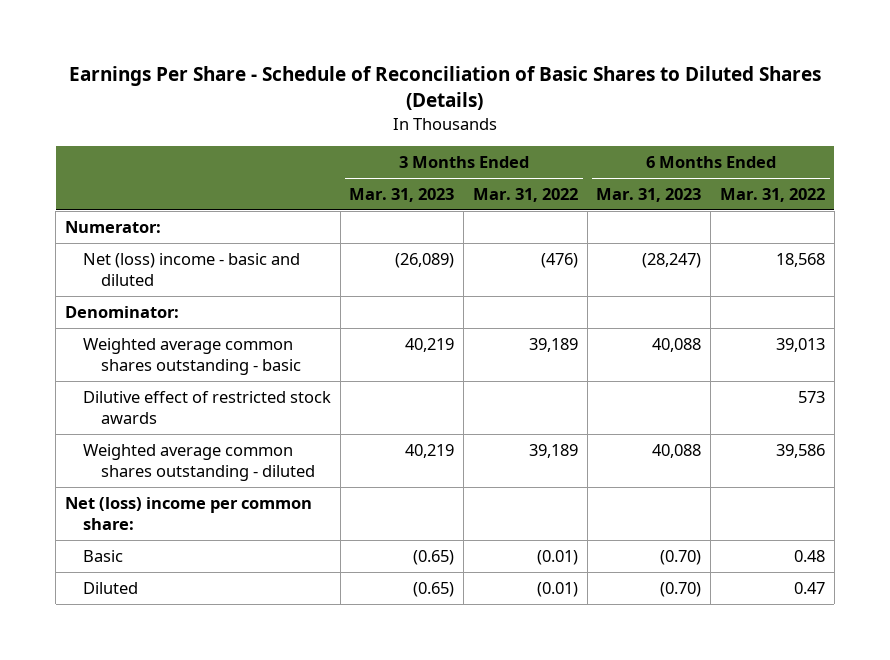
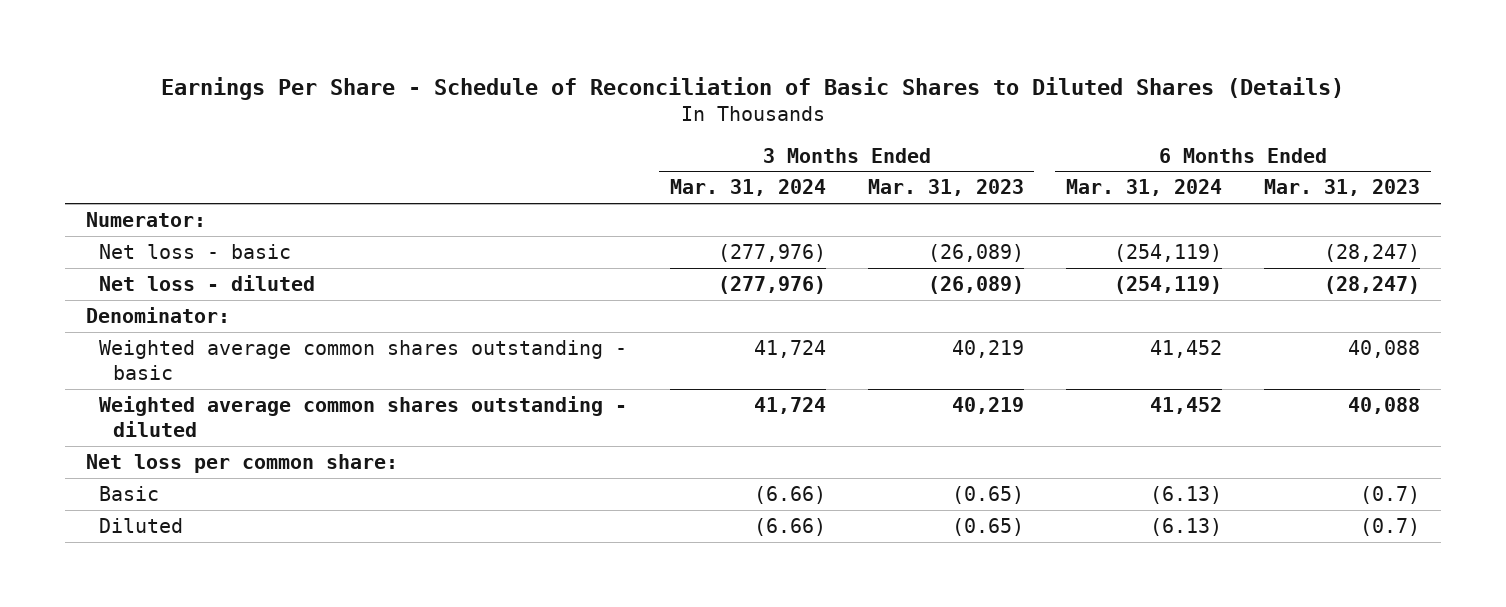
- | 3 Months Ended Mar. 31, 2023 | 3 Months Ended Mar. 31, 2022 | 6 Months Ended Mar. 31, 2023 | 6 Months Ended Mar. 31, 2022
+ | 3 Months Ended Mar. 31, 2024 | 3 Months Ended Mar. 31, 2023 | 6 Months Ended Mar. 31, 2024 | 6 Months Ended Mar. 31, 2023
- Net (loss) income - basic and diluted | (26,089) | (476) | (28,247) | 18,568
+ Net loss - basic | (277,976) | (26,089) | (254,119) | (28,247)
+ Net loss - diluted | (277,976) | (26,089) | (254,119) | (28,247)
- Dilutive effect of restricted stock awards | | | | 573
- Net (loss) income per common share:
- Basic | (0.65) | (0.01) | (0.70) | 0.48
- Diluted | (0.65) | (0.01) | (0.70) | 0.47
+ Net loss per common share:
+ Basic | (6.66) | (0.65) | (6.13) | (0.7)
+ Diluted | (6.66) | (0.65) | (6.13) | (0.7)

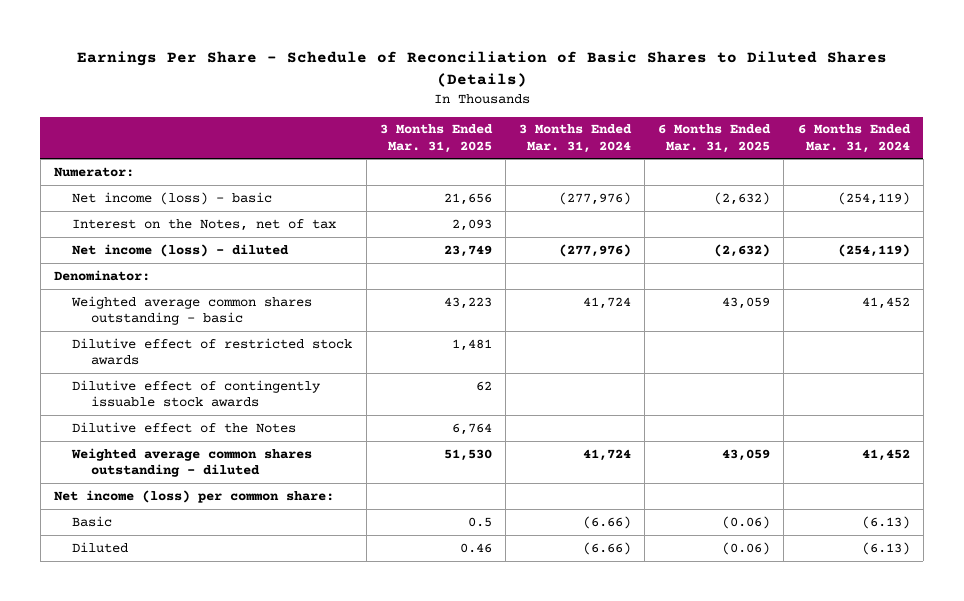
- | 3 Months Ended Mar. 31, 2024 | 3 Months Ended Mar. 31, 2023 | 6 Months Ended Mar. 31, 2024 | 6 Months Ended Mar. 31, 2023
+ | 3 Months Ended Mar. 31, 2025 | 3 Months Ended Mar. 31, 2024 | 6 Months Ended Mar. 31, 2025 | 6 Months Ended Mar. 31, 2024
- Net loss - basic | (277,976) | (26,089) | (254,119) | (28,247)
- Net loss - diluted | (277,976) | (26,089) | (254,119) | (28,247)
+ Net income (loss) - basic | 21,656 | (277,976) | (2,632) | (254,119)
+ Interest on the Notes, net of tax | 2,093 | | |
+ Net income (loss) - diluted | 23,749 | (277,976) | (2,632) | (254,119)
+ Dilutive effect of restricted stock awards | 1,481 | | |
+ Dilutive effect of contingently issuable stock awards | 62 | | |
+ Dilutive effect of the Notes | 6,764 | | |
- Net loss per common share:
+ Net income (loss) per common share:

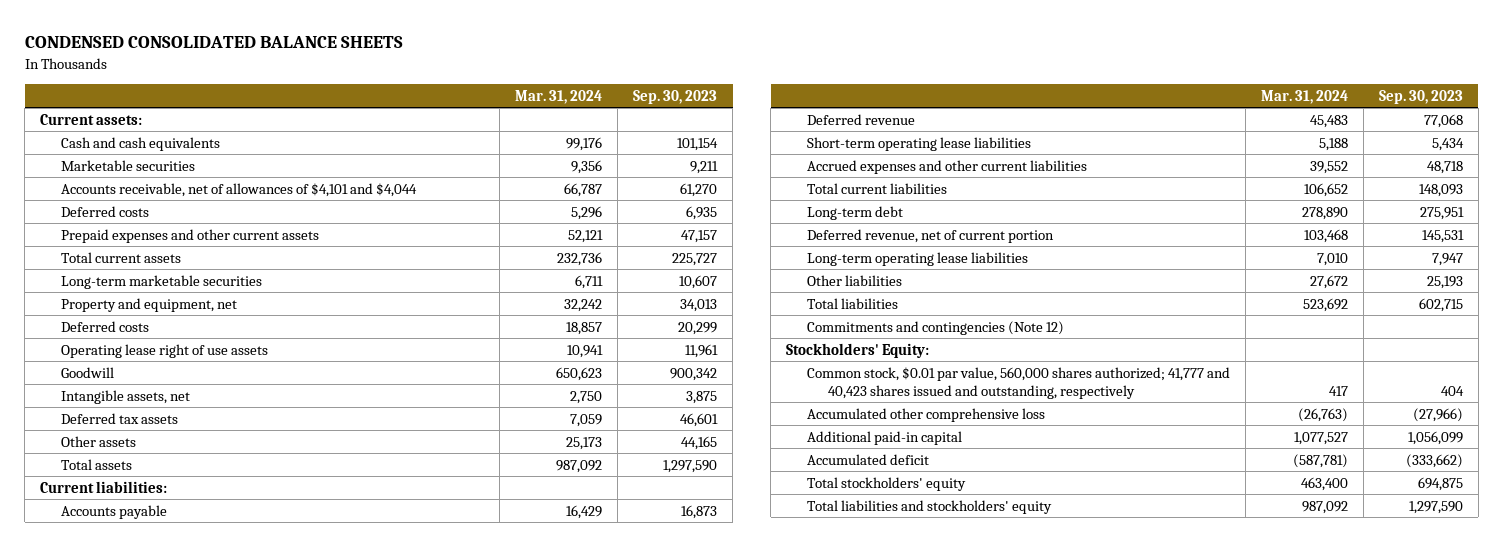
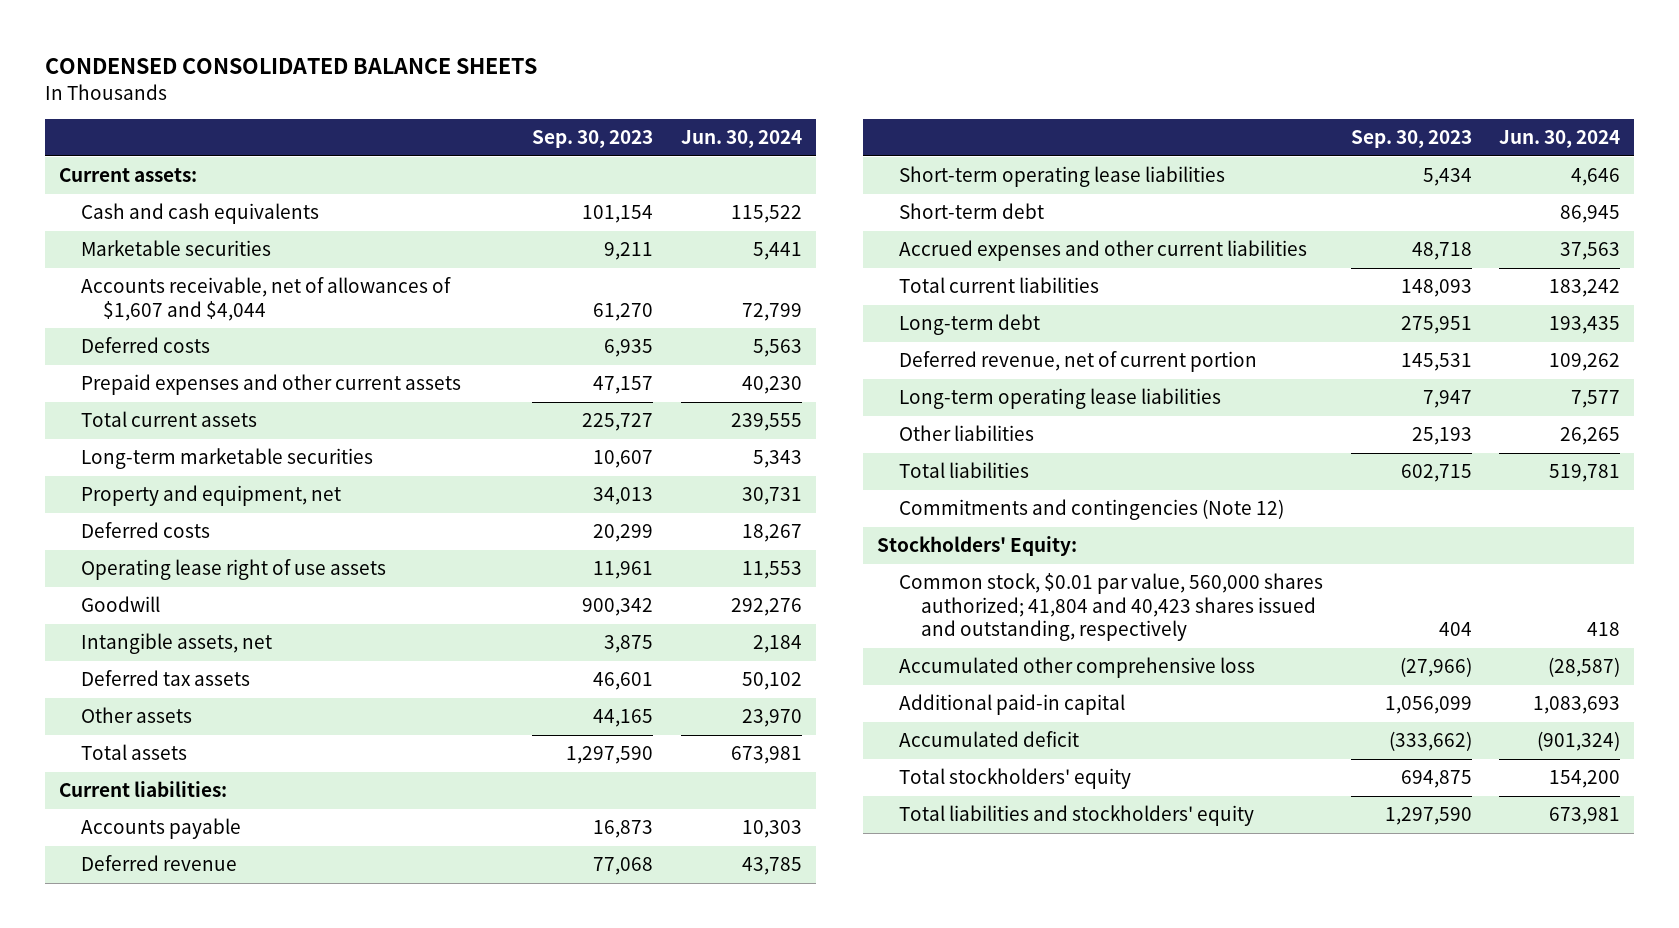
- | Mar. 31, 2024 | Sep. 30, 2023
+ | Sep. 30, 2023 | Jun. 30, 2024
- Accounts receivable, net of allowances of $4,101 and $4,044 | 66,787 | 61,270
+ Accounts receivable, net of allowances of $1,607 and $4,044 | 61,270 | 72,799
+ Short-term debt | | 86,945
- Common stock, $0.01 par value, 560,000 shares authorized; 41,777 and 40,423 shares issued and outstanding, respectively | 417 | 404
+ Common stock, $0.01 par value, 560,000 shares authorized; 41,804 and 40,423 shares issued and outstanding, respectively | 404 | 418

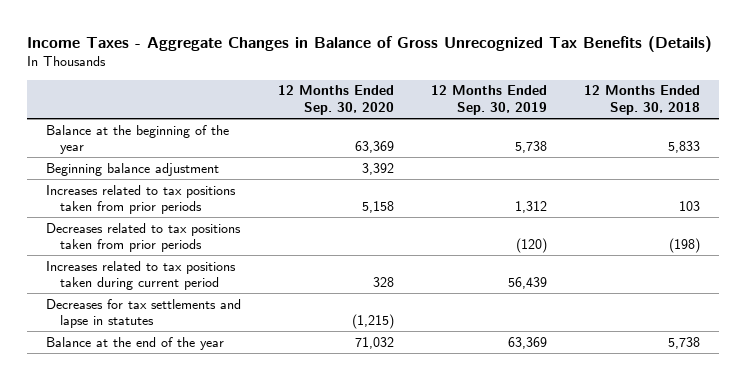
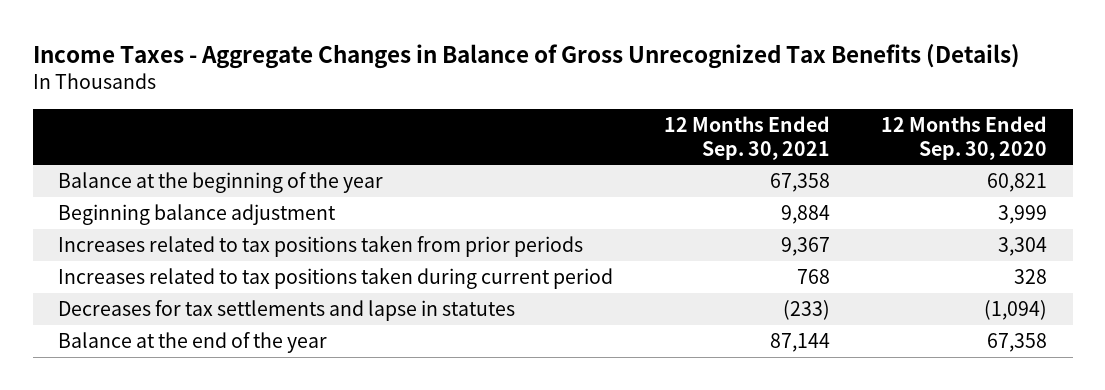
- | 12 Months Ended Sep. 30, 2020 | 12 Months Ended Sep. 30, 2019 | 12 Months Ended Sep. 30, 2018
+ | 12 Months Ended Sep. 30, 2021 | 12 Months Ended Sep. 30, 2020
- Balance at the beginning of the year | 63,369 | 5,738 | 5,833
- Beginning balance adjustment | 3,392 | |
- Increases related to tax positions taken from prior periods | 5,158 | 1,312 | 103
- Decreases related to tax positions taken from prior periods | | (120) | (198)
+ Balance at the beginning of the year | 67,358 | 60,821
+ Beginning balance adjustment | 9,884 | 3,999
+ Increases related to tax positions taken from prior periods | 9,367 | 3,304
- Decreases for tax settlements and lapse in statutes | (1,215) | |
- Balance at the end of the year | 71,032 | 63,369 | 5,738
+ Decreases for tax settlements and lapse in statutes | (233) | (1,094)
+ Balance at the end of the year | 87,144 | 67,358

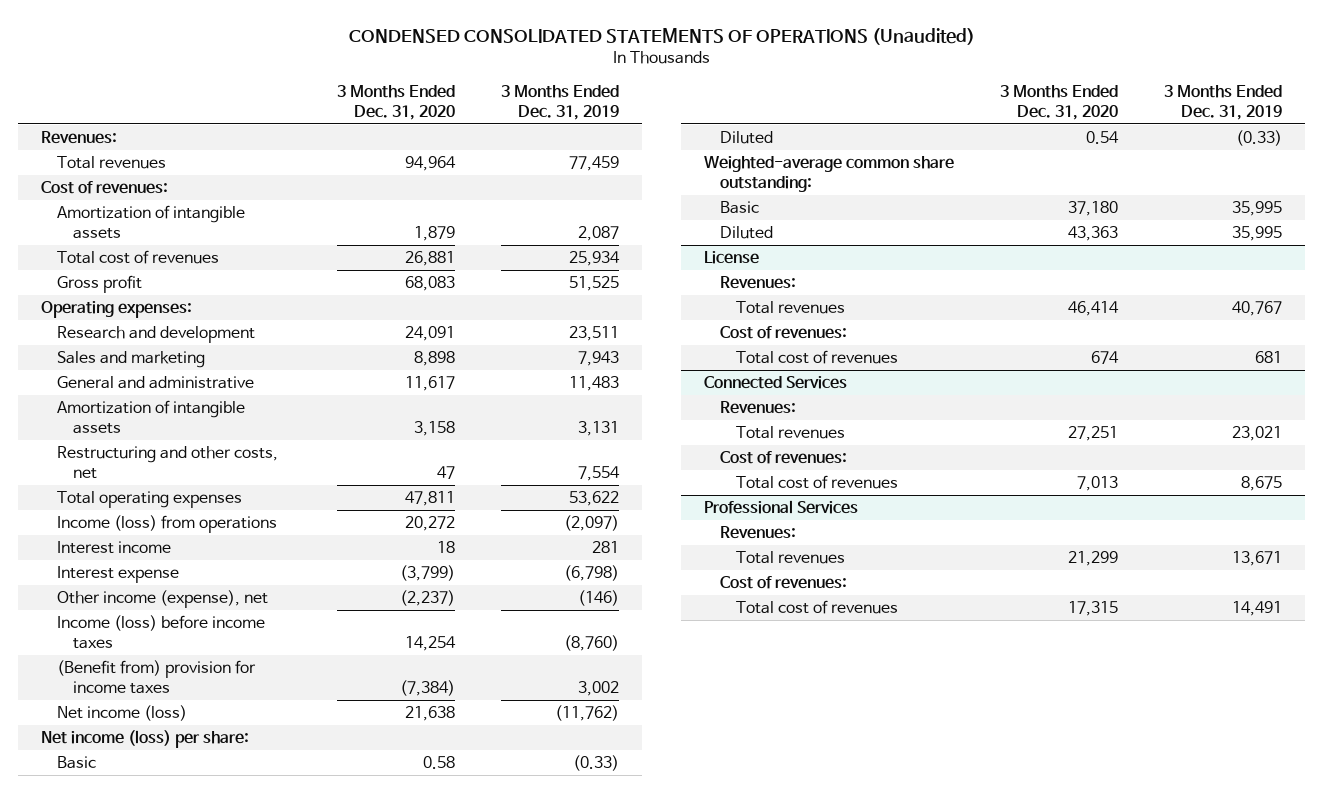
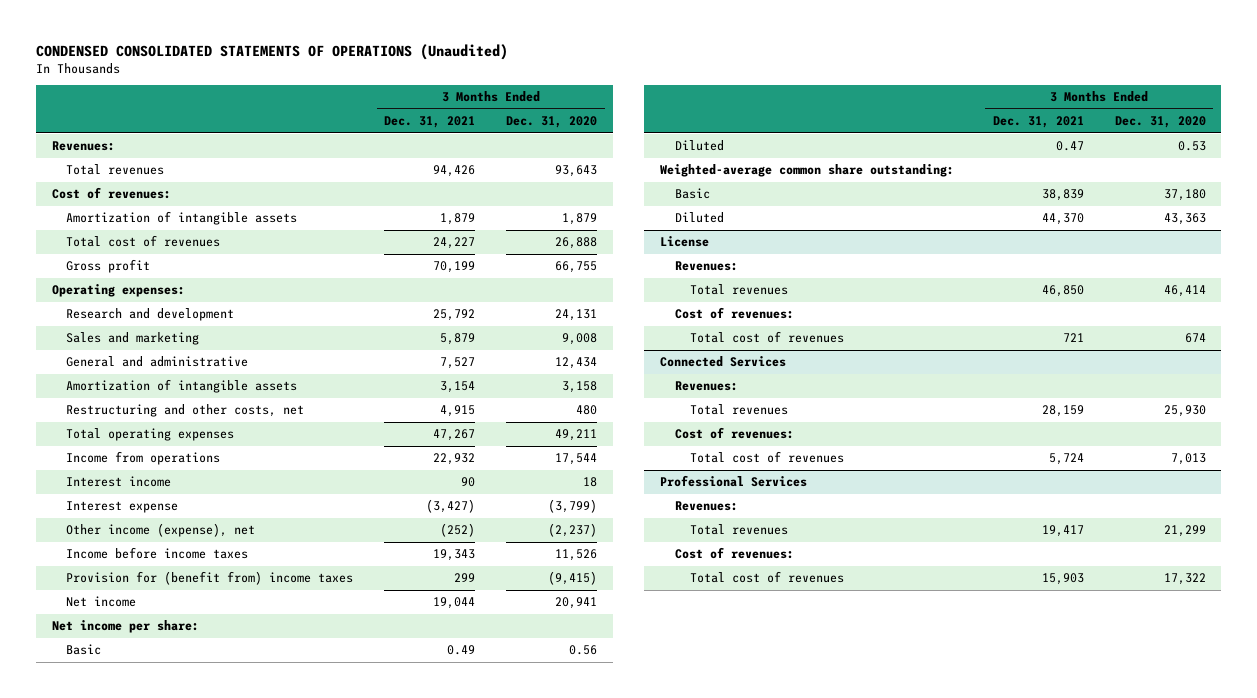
- | 3 Months Ended Dec. 31, 2020 | 3 Months Ended Dec. 31, 2019
+ | 3 Months Ended Dec. 31, 2021 | 3 Months Ended Dec. 31, 2020
- Total revenues | 94,964 | 77,459
+ Total revenues | 94,426 | 93,643
- Total cost of revenues | 26,881 | 25,934
- Gross profit | 68,083 | 51,525
+ Total cost of revenues | 24,227 | 26,888
+ Gross profit | 70,199 | 66,755
- Research and development | 24,091 | 23,511
- Sales and marketing | 8,898 | 7,943
- General and administrative | 11,617 | 11,483
+ Research and development | 25,792 | 24,131
+ Sales and marketing | 5,879 | 9,008
+ General and administrative | 7,527 | 12,434
- Restructuring and other costs, net | 47 | 7,554
- Total operating expenses | 47,811 | 53,622
- Income (loss) from operations | 20,272 | (2,097)
+ Restructuring and other costs, net | 4,915 | 480
+ Total operating expenses | 47,267 | 49,211
+ Income from operations | 22,932 | 17,544
- Income (loss) before income taxes | 14,254 | (8,760)
- (Benefit from) provision for income taxes | (7,384) | 3,002
- Net income (loss) | 21,638 | (11,762)
- Net income (loss) per share:
- Basic | 0.58 | (0.33)
- Diluted | 0.54 | (0.33)
+ Income before income taxes | 19,343 | 11,526
+ Provision for (benefit from) income taxes | 299 | (9,415)
+ Net income | 19,044 | 20,941
+ Net income per share:
+ Basic | 0.49 | 0.56
+ Diluted | 0.47 | 0.53
@ Connected Services
- Total revenues | 27,251 | 23,021
+ Total revenues | 28,159 | 25,930
@ Professional Services
- Total cost of revenues | 17,315 | 14,491
+ Total cost of revenues | 15,903 | 17,322

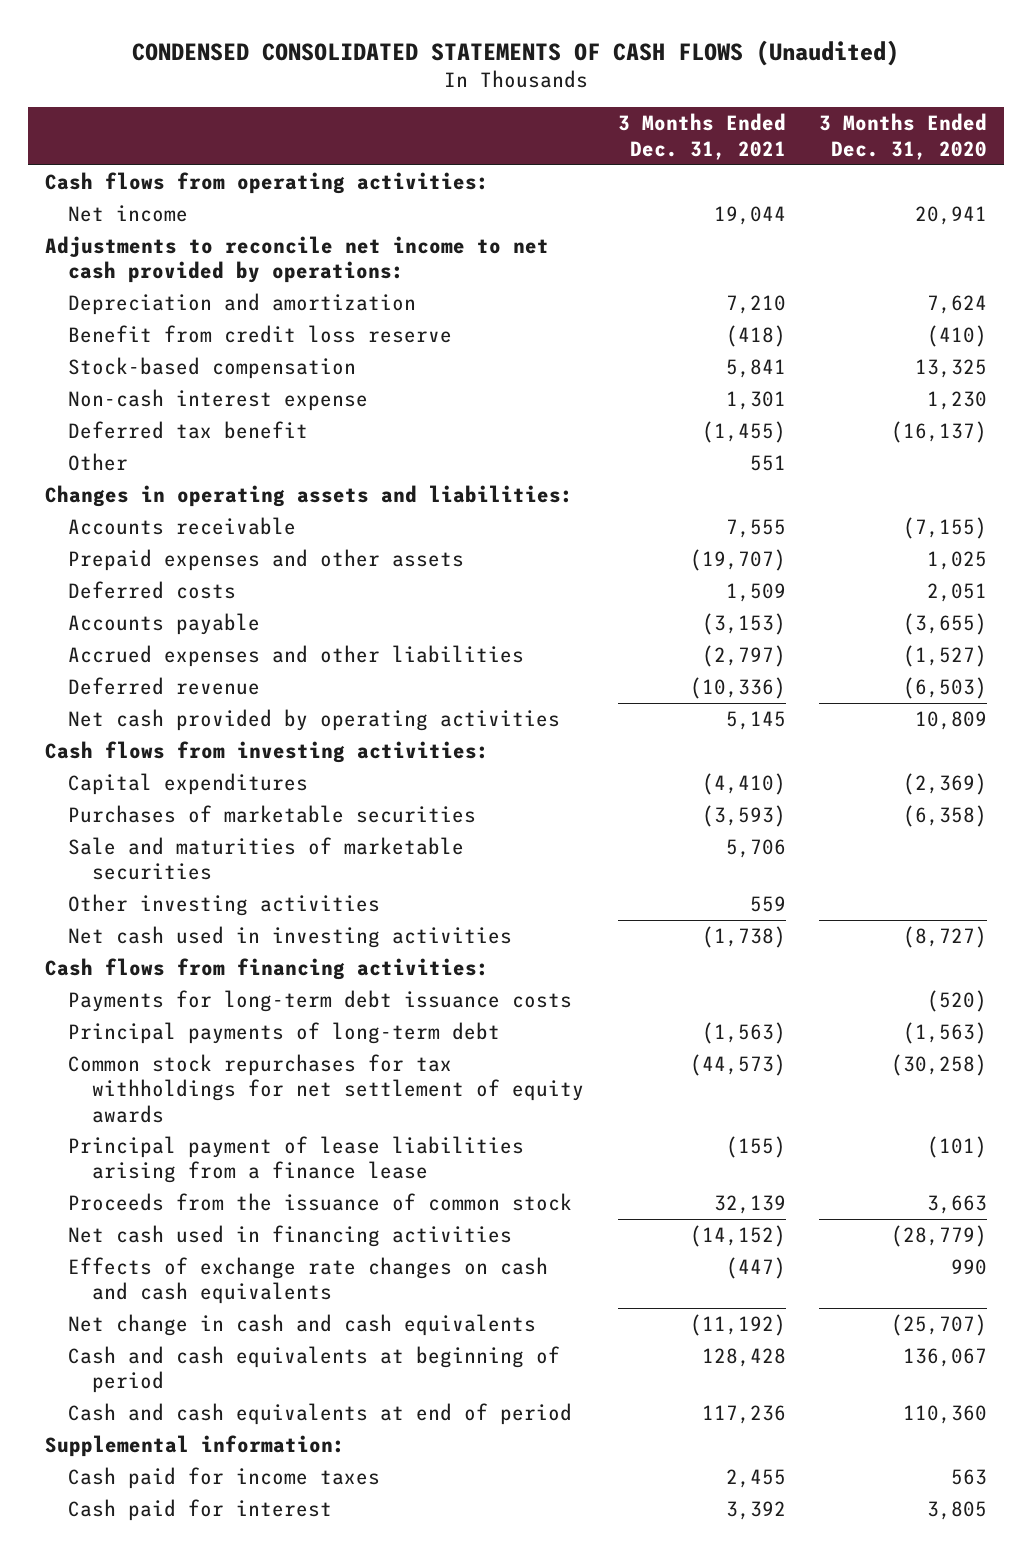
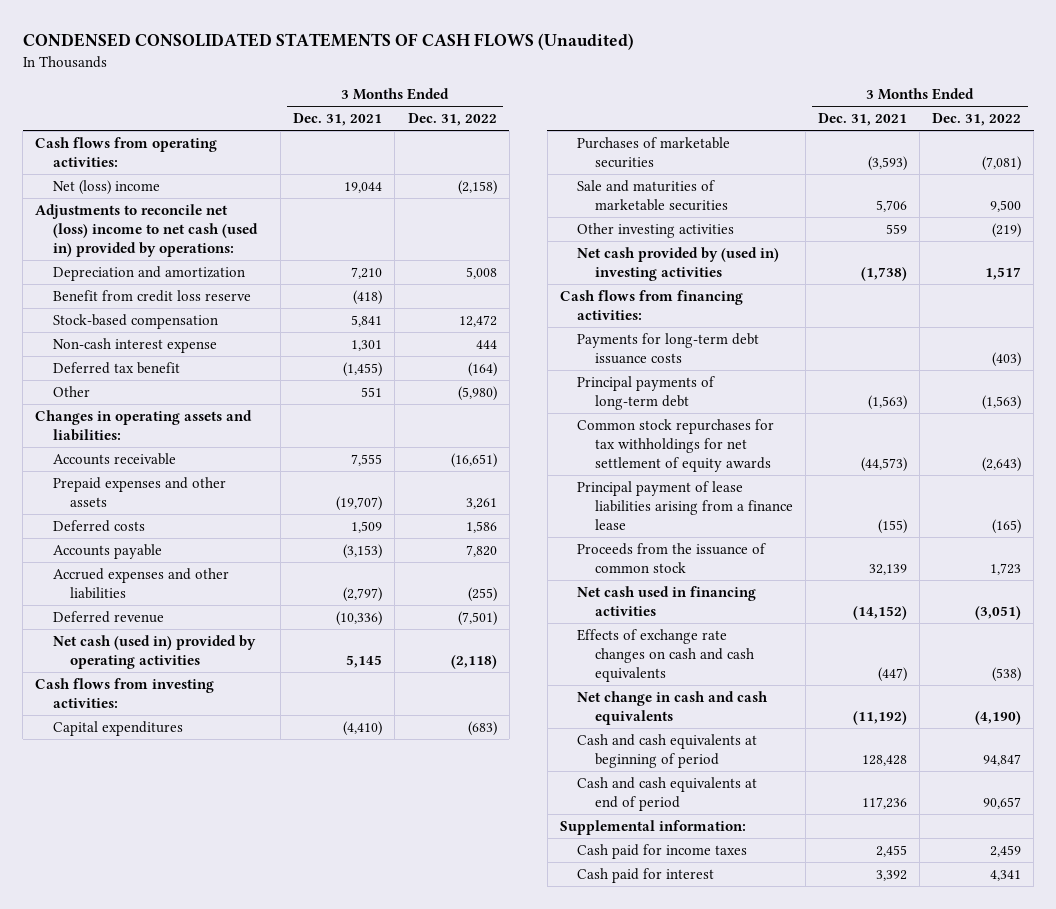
- | 3 Months Ended Dec. 31, 2021 | 3 Months Ended Dec. 31, 2020
+ | 3 Months Ended Dec. 31, 2021 | 3 Months Ended Dec. 31, 2022
- Net income | 19,044 | 20,941
- Adjustments to reconcile net income to net cash provided by operations:
+ Net (loss) income | 19,044 | (2,158)
+ Adjustments to reconcile net (loss) income to net cash (used in) provided by operations:
- Net cash provided by operating activities | 5,145 | 10,809
+ Net cash (used in) provided by operating activities | 5,145 | (2,118)
- Net cash used in investing activities | (1,738) | (8,727)
+ Net cash provided by (used in) investing activities | (1,738) | 1,517

